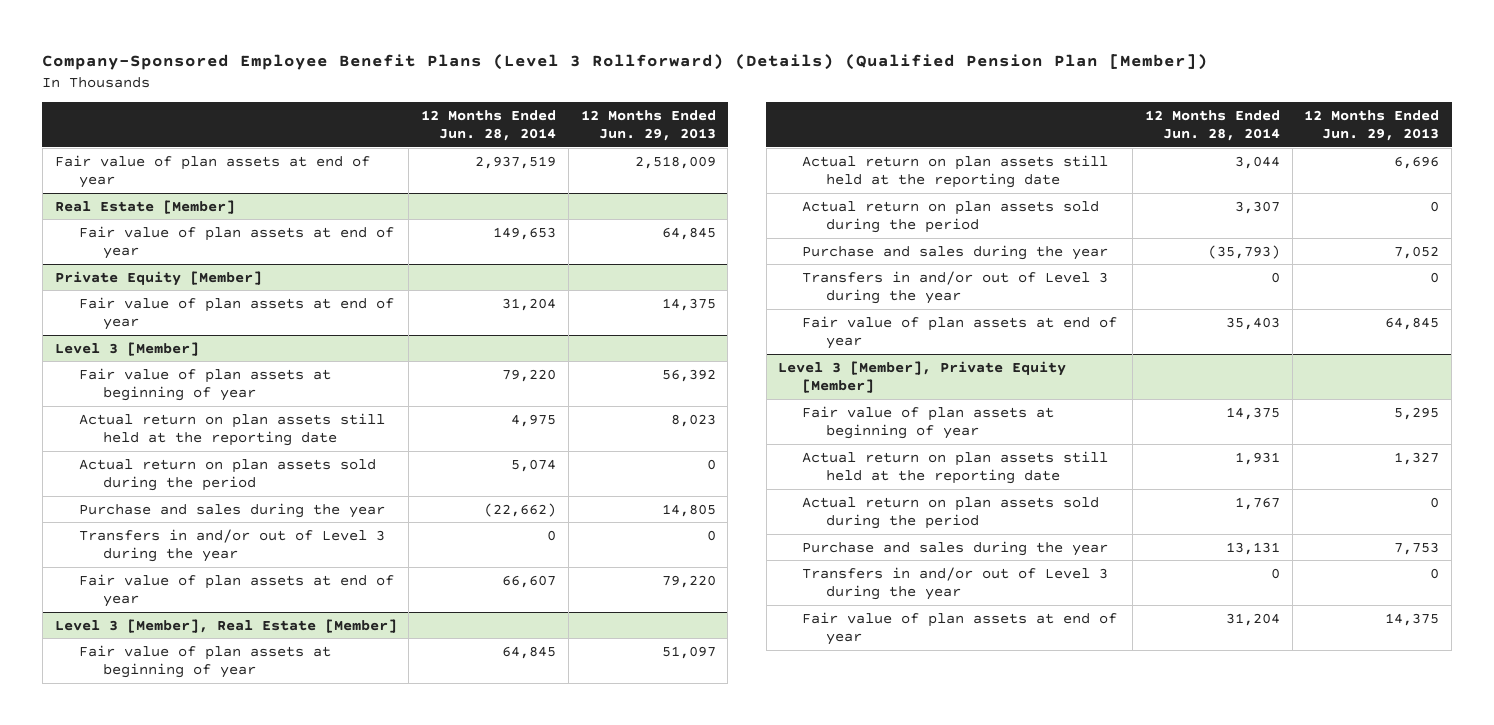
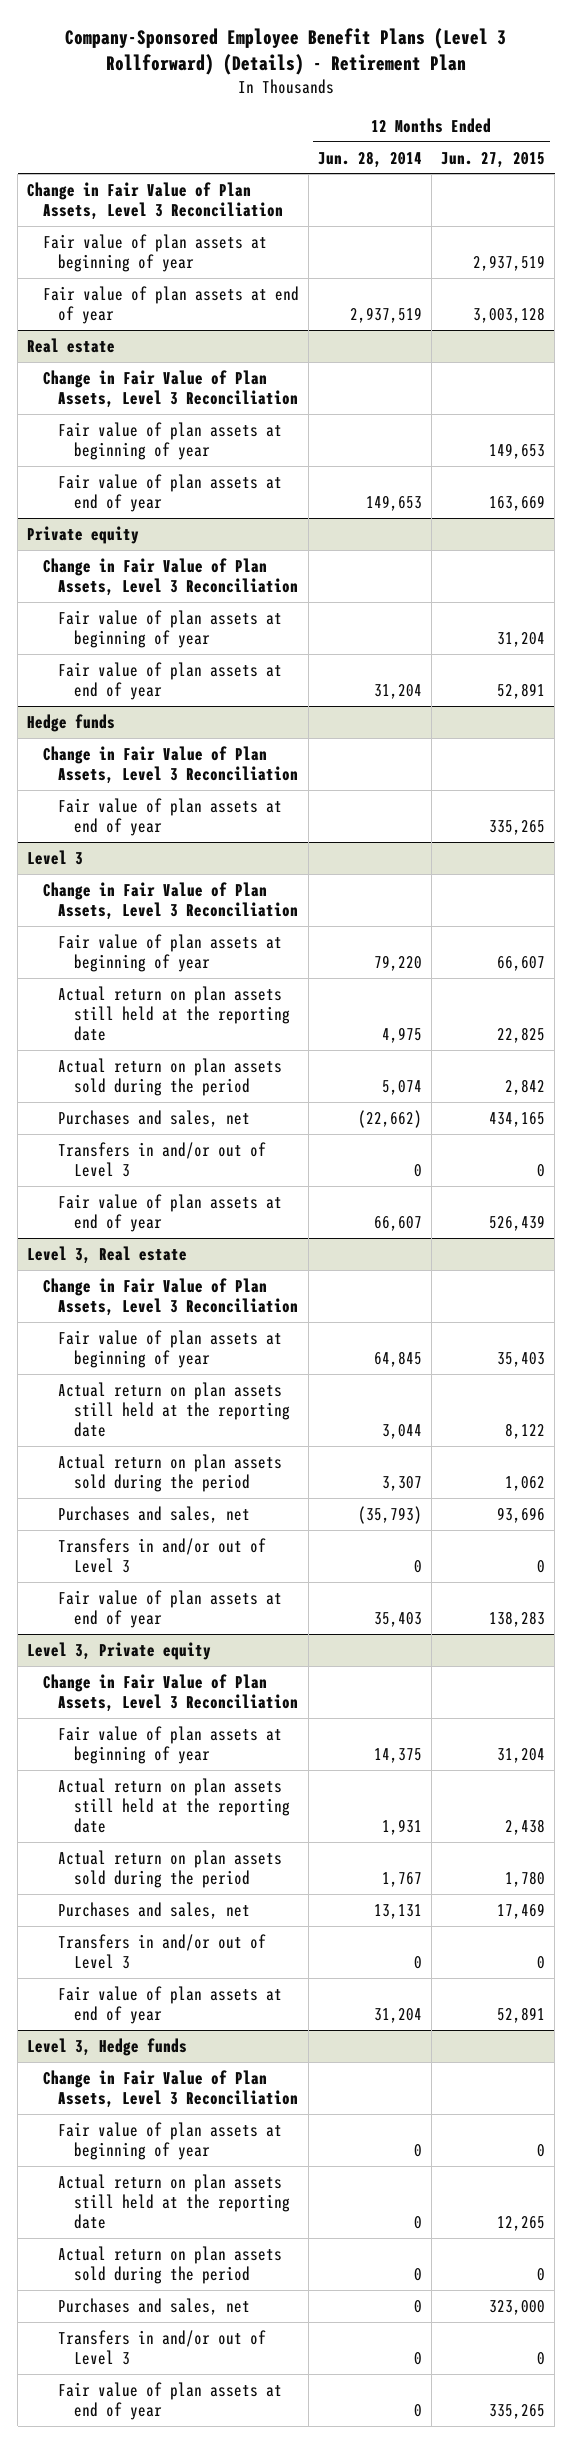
- Company-Sponsored Employee Benefit Plans (Level 3 Rollforward) (Details) (Qualified Pension Plan [Member])
+ Company-Sponsored Employee Benefit Plans (Level 3 Rollforward) (Details) - Retirement Plan
- | 12 Months Ended Jun. 28, 2014 | 12 Months Ended Jun. 29, 2013
+ | 12 Months Ended Jun. 28, 2014 | 12 Months Ended Jun. 27, 2015
+ Change in Fair Value of Plan Assets, Level 3 Reconciliation
+ Fair value of plan assets at beginning of year | | 2,937,519
- Real Estate [Member]
+ Real estate
+ Change in Fair Value of Plan Assets, Level 3 Reconciliation
+ Fair value of plan assets at beginning of year | | 149,653
- Private Equity [Member]
+ Private equity
+ Change in Fair Value of Plan Assets, Level 3 Reconciliation
+ Fair value of plan assets at beginning of year | | 31,204
- Level 3 [Member]
+ Hedge funds
+ Change in Fair Value of Plan Assets, Level 3 Reconciliation
+ Fair value of plan assets at end of year | | 335,265
+ Level 3
+ Change in Fair Value of Plan Assets, Level 3 Reconciliation
- Purchase and sales during the year | (22,662) | 14,805
- Transfers in and/or out of Level 3 during the year | 0 | 0
+ Purchases and sales, net | (22,662) | 434,165
+ Transfers in and/or out of Level 3 | 0 | 0
- Level 3 [Member], Real Estate [Member]
+ Level 3, Real estate
+ Change in Fair Value of Plan Assets, Level 3 Reconciliation
- Purchase and sales during the year | (35,793) | 7,052
- Transfers in and/or out of Level 3 during the year | 0 | 0
+ Purchases and sales, net | (35,793) | 93,696
+ Transfers in and/or out of Level 3 | 0 | 0
- Level 3 [Member], Private Equity [Member]
+ Level 3, Private equity
+ Change in Fair Value of Plan Assets, Level 3 Reconciliation
- Purchase and sales during the year | 13,131 | 7,753
- Transfers in and/or out of Level 3 during the year | 0 | 0
+ Purchases and sales, net | 13,131 | 17,469
+ Transfers in and/or out of Level 3 | 0 | 0
+ Level 3, Hedge funds
+ Change in Fair Value of Plan Assets, Level 3 Reconciliation
+ Fair value of plan assets at beginning of year | 0 | 0
+ Actual return on plan assets still held at the reporting date | 0 | 12,265
+ Actual return on plan assets sold during the period | 0 | 0
+ Purchases and sales, net | 0 | 323,000
+ Transfers in and/or out of Level 3 | 0 | 0
+ Fair value of plan assets at end of year | 0 | 335,265

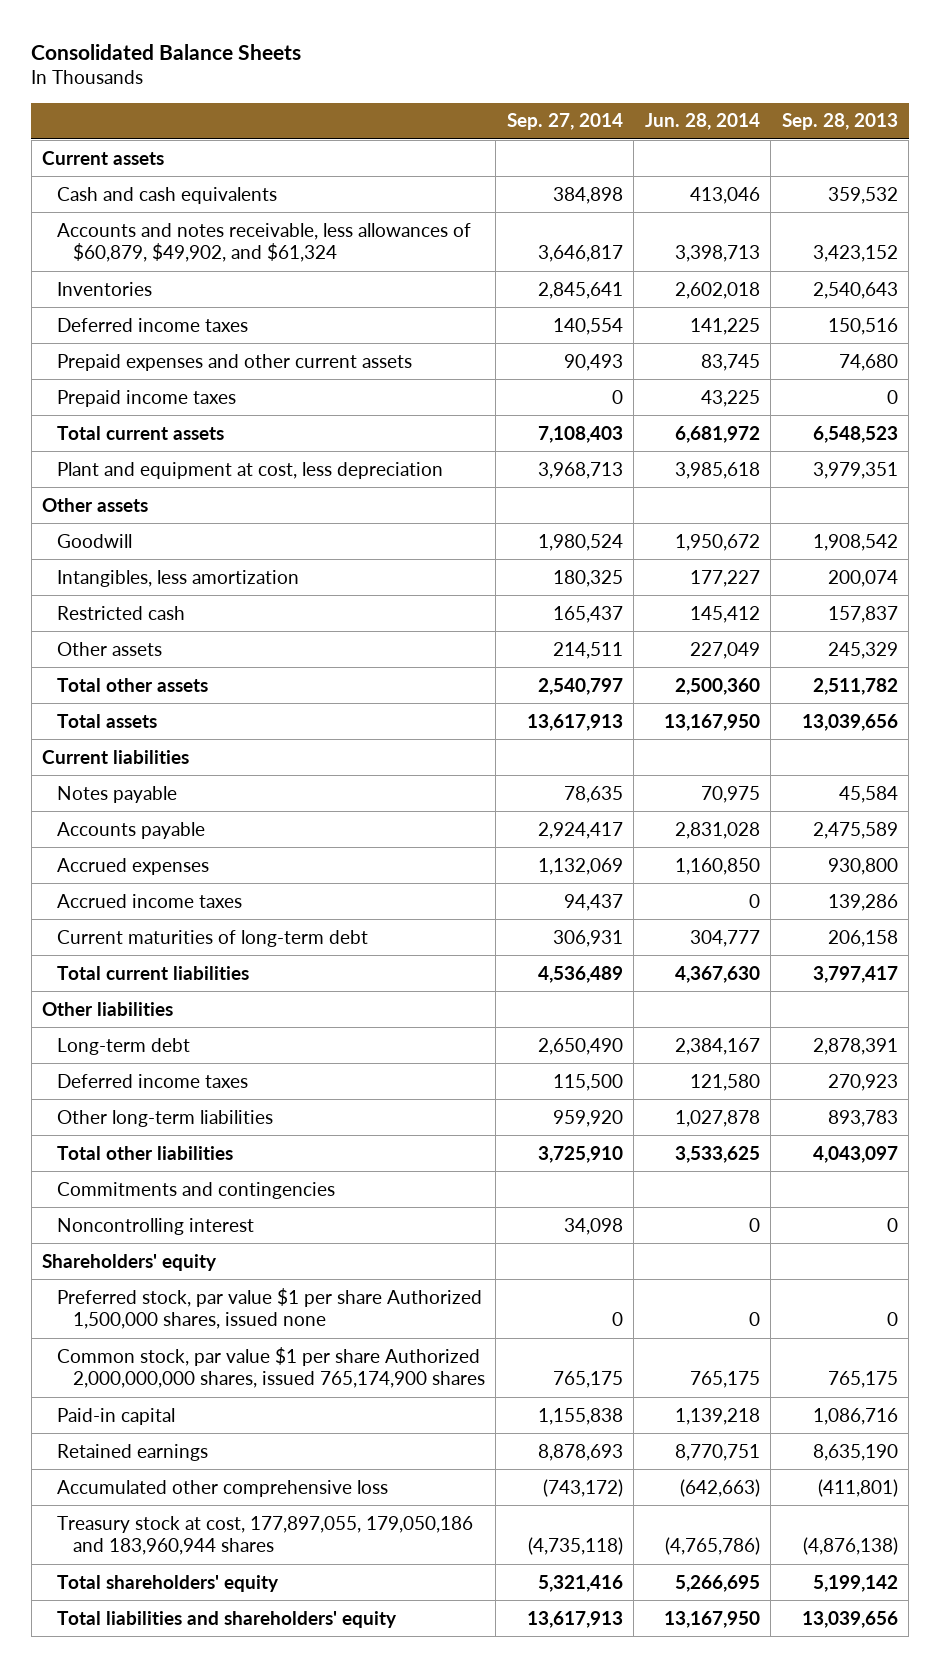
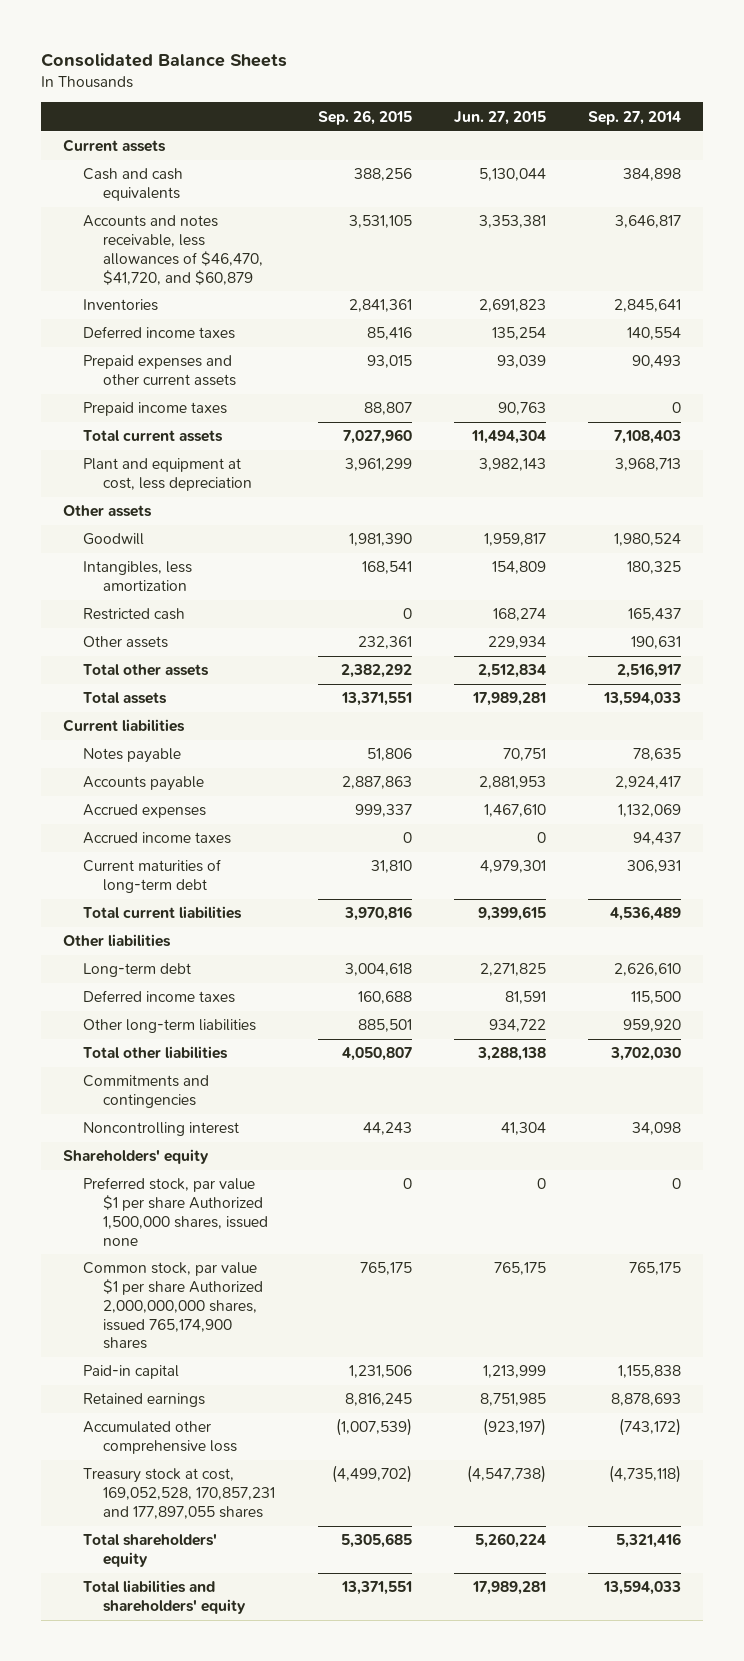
- | Sep. 27, 2014 | Jun. 28, 2014 | Sep. 28, 2013
+ | Sep. 26, 2015 | Jun. 27, 2015 | Sep. 27, 2014
- Accounts and notes receivable, less allowances of $60,879, $49,902, and $61,324 | 3,646,817 | 3,398,713 | 3,423,152
+ Accounts and notes receivable, less allowances of $46,470, $41,720, and $60,879 | 3,531,105 | 3,353,381 | 3,646,817
- Other assets | 214,511 | 227,049 | 245,329
- Total other assets | 2,540,797 | 2,500,360 | 2,511,782
- Total assets | 13,617,913 | 13,167,950 | 13,039,656
+ Other assets | 232,361 | 229,934 | 190,631
+ Total other assets | 2,382,292 | 2,512,834 | 2,516,917
+ Total assets | 13,371,551 | 17,989,281 | 13,594,033
- Long-term debt | 2,650,490 | 2,384,167 | 2,878,391
+ Long-term debt | 3,004,618 | 2,271,825 | 2,626,610
- Total other liabilities | 3,725,910 | 3,533,625 | 4,043,097
+ Total other liabilities | 4,050,807 | 3,288,138 | 3,702,030
- Treasury stock at cost, 177,897,055, 179,050,186 and 183,960,944 shares | (4,735,118) | (4,765,786) | (4,876,138)
+ Treasury stock at cost, 169,052,528, 170,857,231 and 177,897,055 shares | (4,499,702) | (4,547,738) | (4,735,118)
- Total liabilities and shareholders' equity | 13,617,913 | 13,167,950 | 13,039,656
+ Total liabilities and shareholders' equity | 13,371,551 | 17,989,281 | 13,594,033

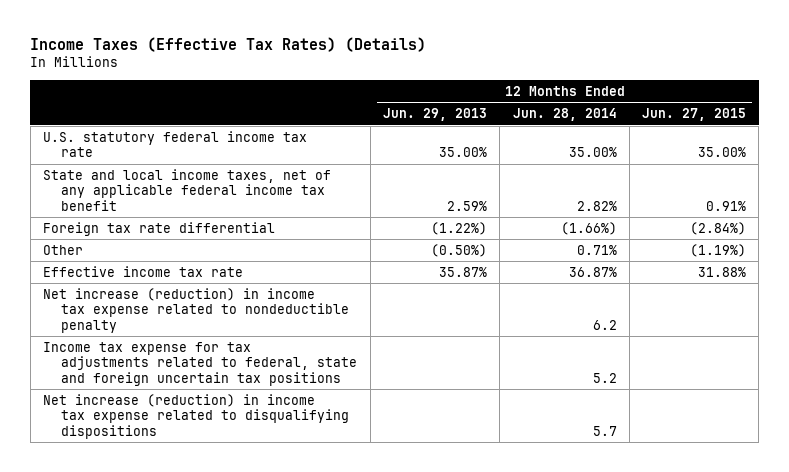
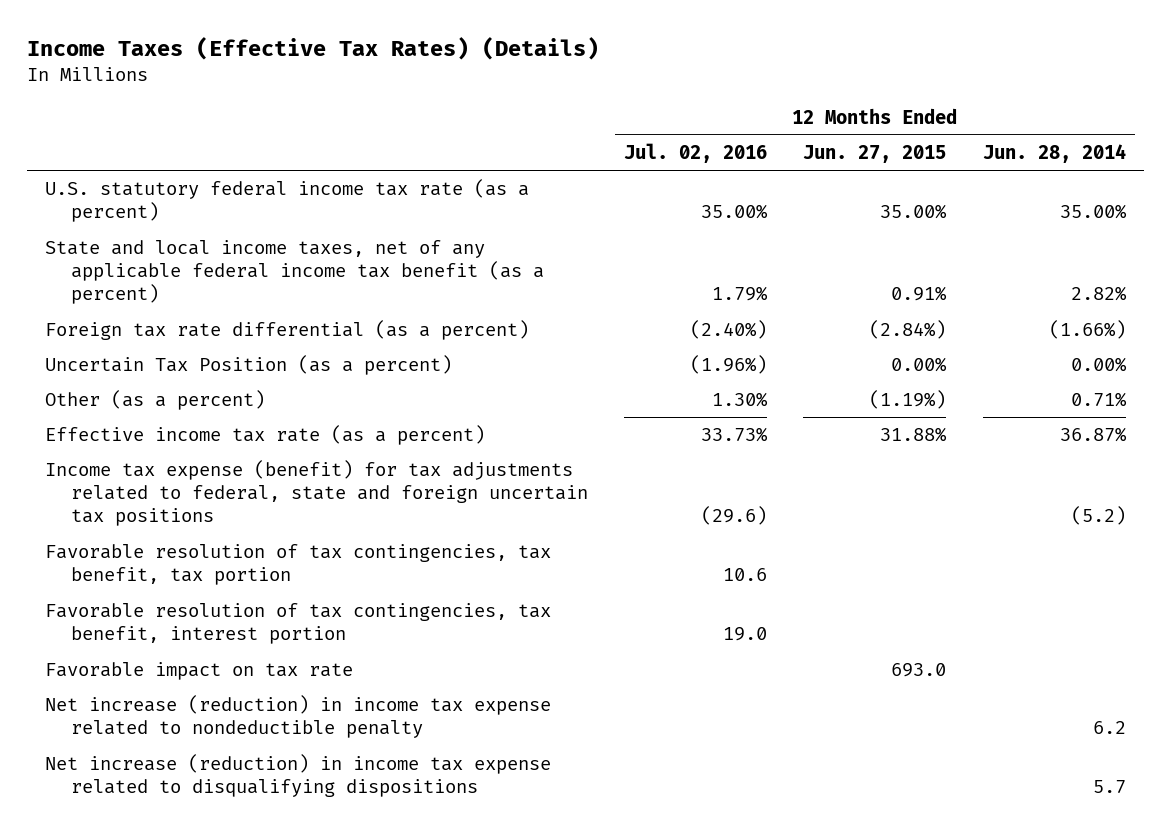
- | 12 Months Ended Jun. 29, 2013 | 12 Months Ended Jun. 28, 2014 | 12 Months Ended Jun. 27, 2015
+ | 12 Months Ended Jul. 02, 2016 | 12 Months Ended Jun. 27, 2015 | 12 Months Ended Jun. 28, 2014
- U.S. statutory federal income tax rate | 35.00% | 35.00% | 35.00%
- State and local income taxes, net of any applicable federal income tax benefit | 2.59% | 2.82% | 0.91%
- Foreign tax rate differential | (1.22%) | (1.66%) | (2.84%)
- Other | (0.50%) | 0.71% | (1.19%)
- Effective income tax rate | 35.87% | 36.87% | 31.88%
+ U.S. statutory federal income tax rate (as a percent) | 35.00% | 35.00% | 35.00%
+ State and local income taxes, net of any applicable federal income tax benefit (as a percent) | 1.79% | 0.91% | 2.82%
+ Foreign tax rate differential (as a percent) | (2.40%) | (2.84%) | (1.66%)
+ Uncertain Tax Position (as a percent) | (1.96%) | 0.00% | 0.00%
+ Other (as a percent) | 1.30% | (1.19%) | 0.71%
+ Effective income tax rate (as a percent) | 33.73% | 31.88% | 36.87%
+ Income tax expense (benefit) for tax adjustments related to federal, state and foreign uncertain tax positions | (29.6) | | (5.2)
+ Favorable resolution of tax contingencies, tax benefit, tax portion | 10.6 | |
+ Favorable resolution of tax contingencies, tax benefit, interest portion | 19.0 | |
+ Favorable impact on tax rate | | 693.0 |
- Income tax expense for tax adjustments related to federal, state and foreign uncertain tax positions | | 5.2 |

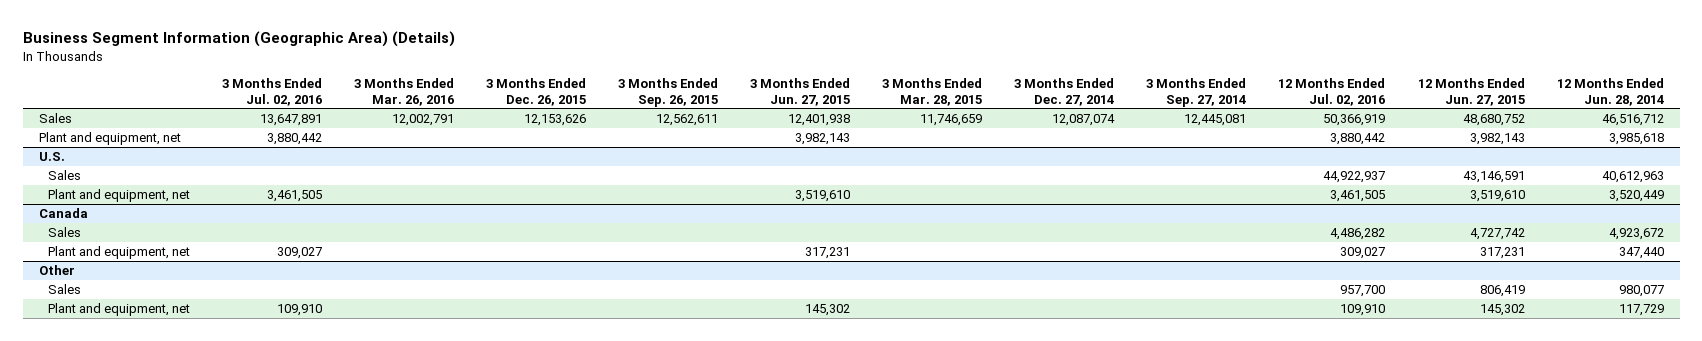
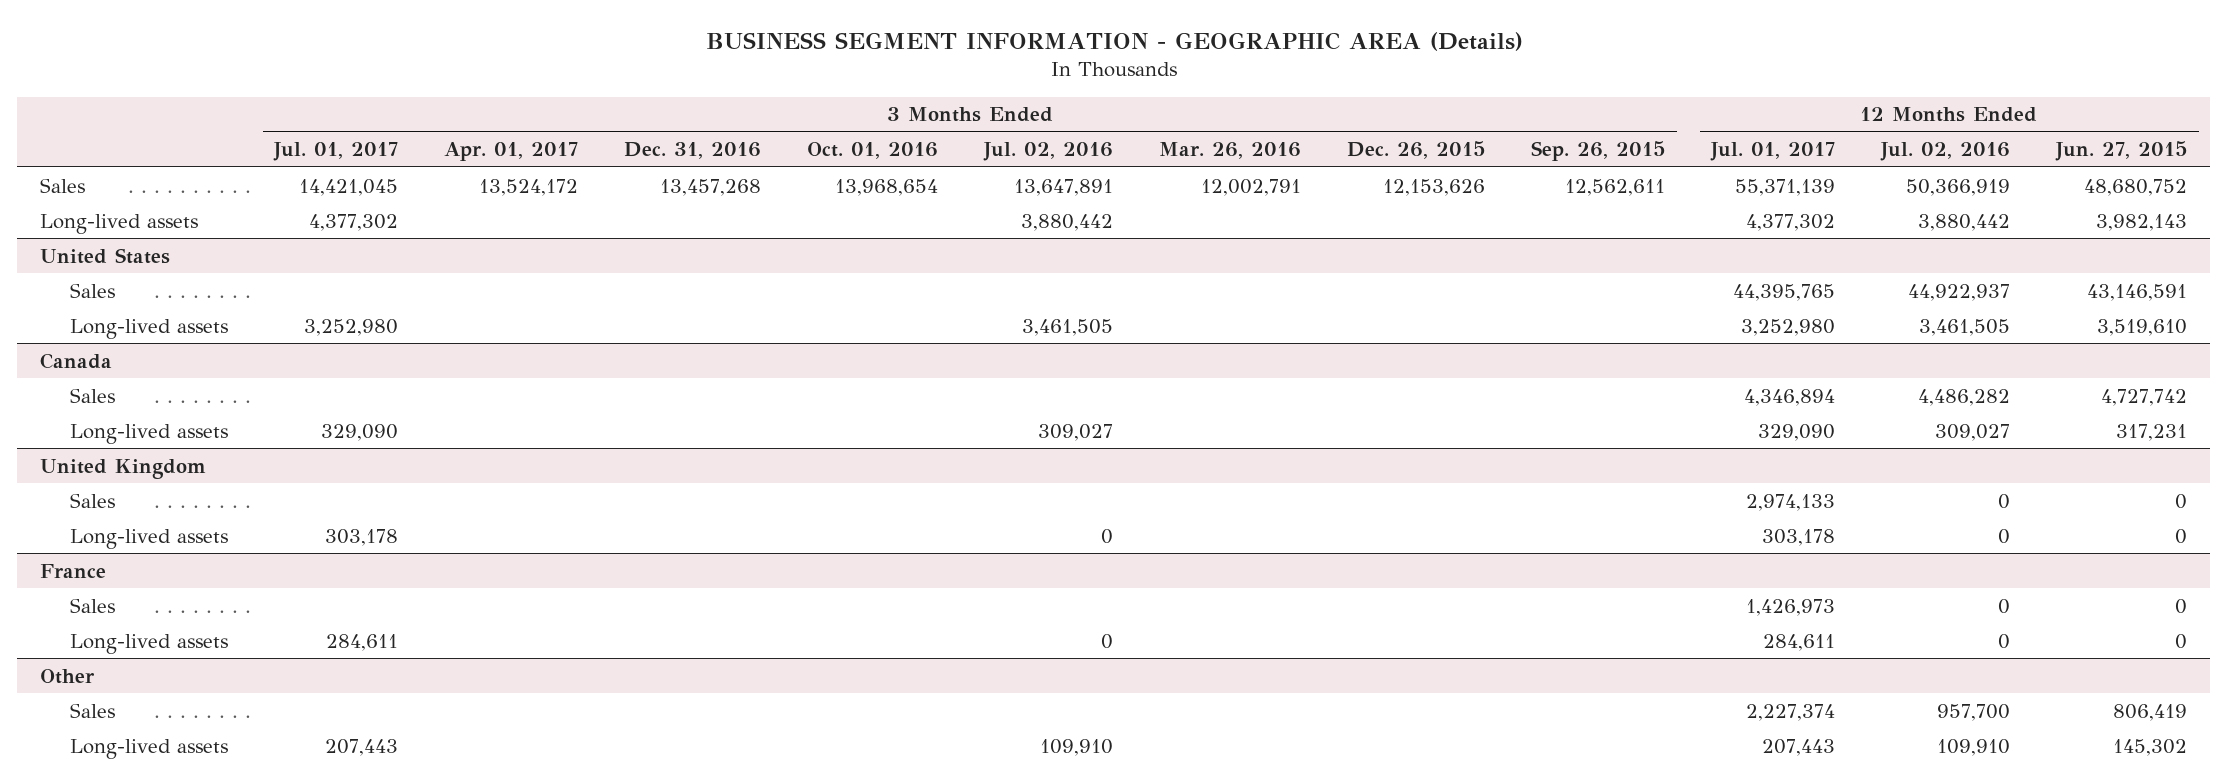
- Business Segment Information (Geographic Area) (Details)
+ BUSINESS SEGMENT INFORMATION - GEOGRAPHIC AREA (Details)
- | 3 Months Ended Jul. 02, 2016 | 3 Months Ended Mar. 26, 2016 | 3 Months Ended Dec. 26, 2015 | 3 Months Ended Sep. 26, 2015 | 3 Months Ended Jun. 27, 2015 | 3 Months Ended Mar. 28, 2015 | 3 Months Ended Dec. 27, 2014 | 3 Months Ended Sep. 27, 2014 | 12 Months Ended Jul. 02, 2016 | 12 Months Ended Jun. 27, 2015 | 12 Months Ended Jun. 28, 2014
+ | 3 Months Ended Jul. 01, 2017 | 3 Months Ended Apr. 01, 2017 | 3 Months Ended Dec. 31, 2016 | 3 Months Ended Oct. 01, 2016 | 3 Months Ended Jul. 02, 2016 | 3 Months Ended Mar. 26, 2016 | 3 Months Ended Dec. 26, 2015 | 3 Months Ended Sep. 26, 2015 | 12 Months Ended Jul. 01, 2017 | 12 Months Ended Jul. 02, 2016 | 12 Months Ended Jun. 27, 2015
- Plant and equipment, net | 3,880,442 | | | | 3,982,143 | | | | 3,880,442 | 3,982,143 | 3,985,618
- U.S.
+ Long-lived assets | 4,377,302 | | | | 3,880,442 | | | | 4,377,302 | 3,880,442 | 3,982,143
+ United States
- Plant and equipment, net | 3,461,505 | | | | 3,519,610 | | | | 3,461,505 | 3,519,610 | 3,520,449
+ Long-lived assets | 3,252,980 | | | | 3,461,505 | | | | 3,252,980 | 3,461,505 | 3,519,610
@ Canada
- Plant and equipment, net | 309,027 | | | | 317,231 | | | | 309,027 | 317,231 | 347,440
+ Long-lived assets | 329,090 | | | | 309,027 | | | | 329,090 | 309,027 | 317,231
+ United Kingdom
+ Sales | | | | | | | | | 2,974,133 | 0 | 0
+ Long-lived assets | 303,178 | | | | 0 | | | | 303,178 | 0 | 0
+ France
+ Sales | | | | | | | | | 1,426,973 | 0 | 0
+ Long-lived assets | 284,611 | | | | 0 | | | | 284,611 | 0 | 0
@ Other
- Plant and equipment, net | 109,910 | | | | 145,302 | | | | 109,910 | 145,302 | 117,729
+ Long-lived assets | 207,443 | | | | 109,910 | | | | 207,443 | 109,910 | 145,302

